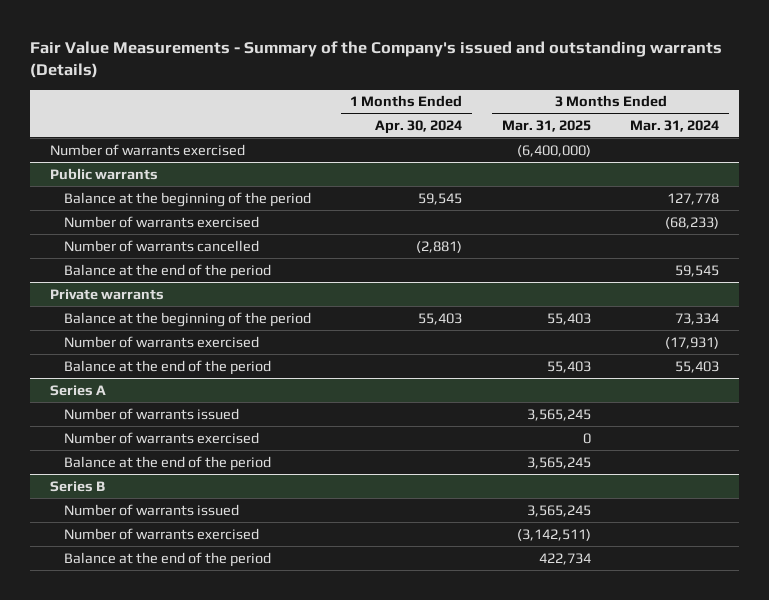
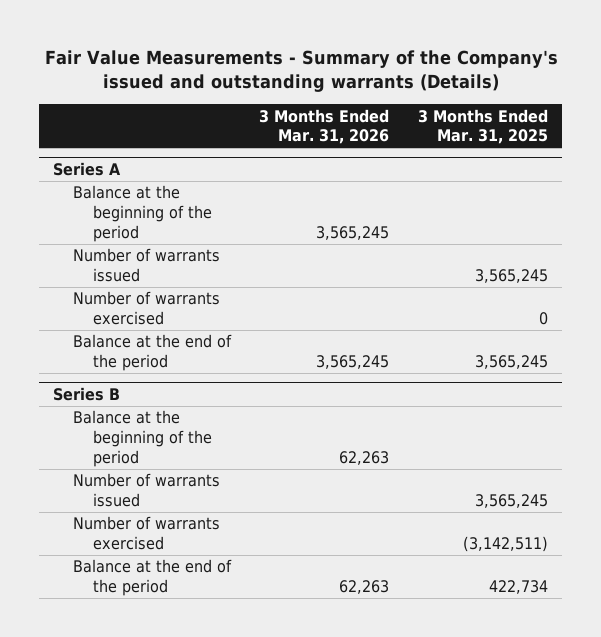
- | 1 Months Ended Apr. 30, 2024 | 3 Months Ended Mar. 31, 2025 | 3 Months Ended Mar. 31, 2024
+ | 3 Months Ended Mar. 31, 2026 | 3 Months Ended Mar. 31, 2025
- Number of warrants exercised | | (6,400,000) |
- Public warrants
- Balance at the beginning of the period | 59,545 | | 127,778
- Number of warrants exercised | | | (68,233)
- Number of warrants cancelled | (2,881) | |
- Balance at the end of the period | | | 59,545
- Private warrants
- Balance at the beginning of the period | 55,403 | 55,403 | 73,334
- Number of warrants exercised | | | (17,931)
- Balance at the end of the period | | 55,403 | 55,403
@ Series A
+ Balance at the beginning of the period | 3,565,245 |
@ Series B
+ Balance at the beginning of the period | 62,263 |

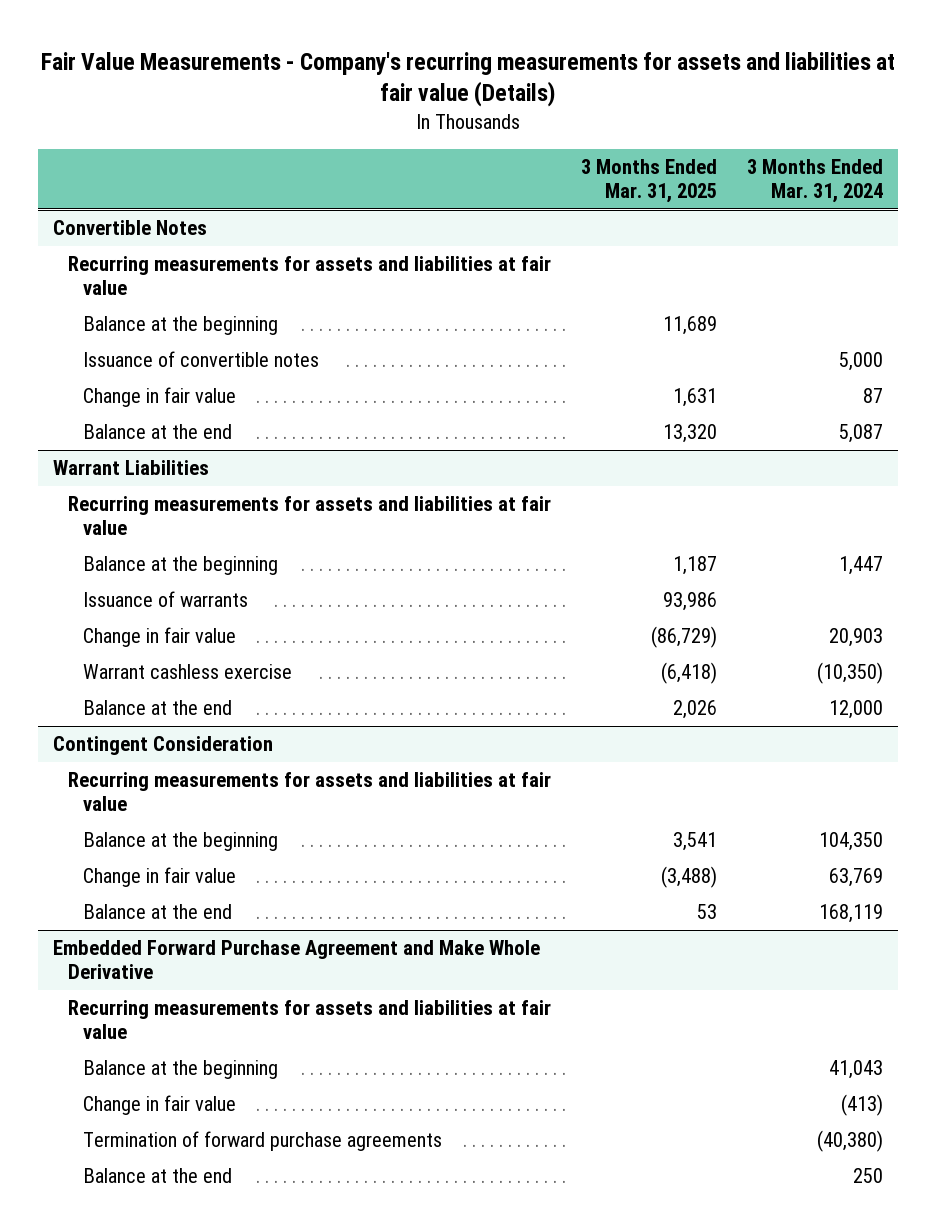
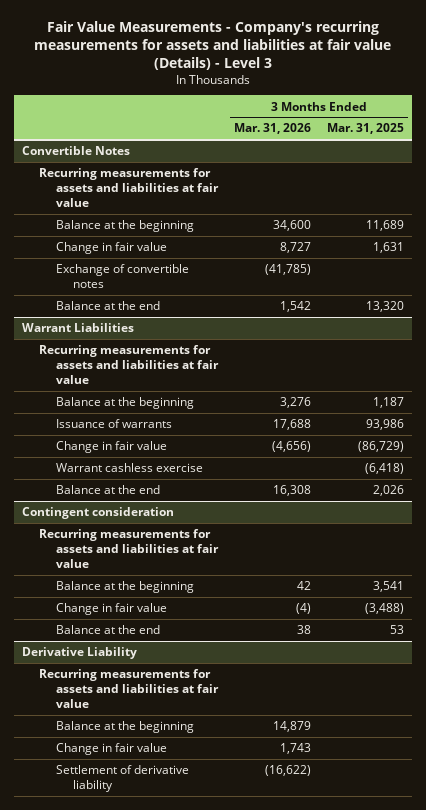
- Fair Value Measurements - Company's recurring measurements for assets and liabilities at fair value (Details)
+ Fair Value Measurements - Company's recurring measurements for assets and liabilities at fair value (Details) - Level 3
- | 3 Months Ended Mar. 31, 2025 | 3 Months Ended Mar. 31, 2024
+ | 3 Months Ended Mar. 31, 2026 | 3 Months Ended Mar. 31, 2025
@ Convertible Notes
- Issuance of convertible notes | | 5,000
+ Exchange of convertible notes | (41,785) |
- Contingent Consideration
+ Contingent consideration
- Embedded Forward Purchase Agreement and Make Whole Derivative
+ Derivative Liability
- Termination of forward purchase agreements | | (40,380)
- Balance at the end | | 250
+ Settlement of derivative liability | (16,622) |

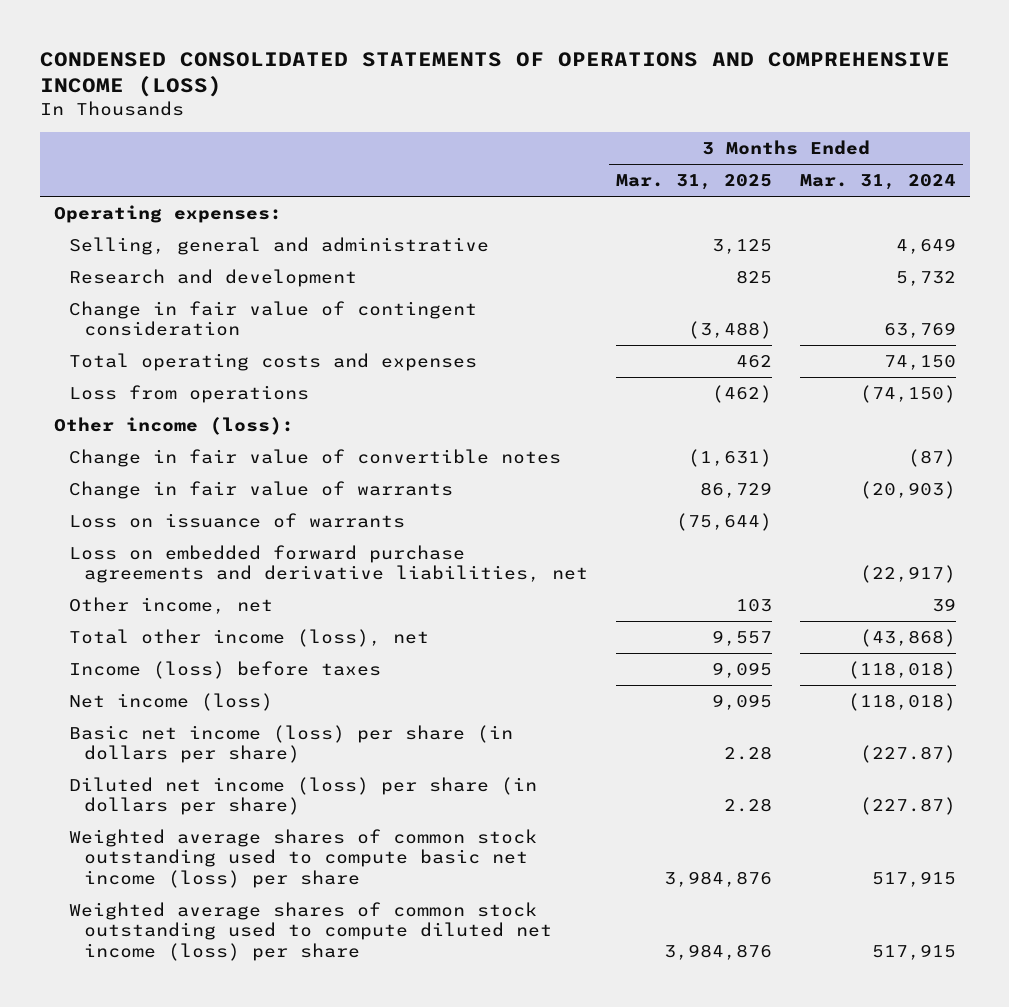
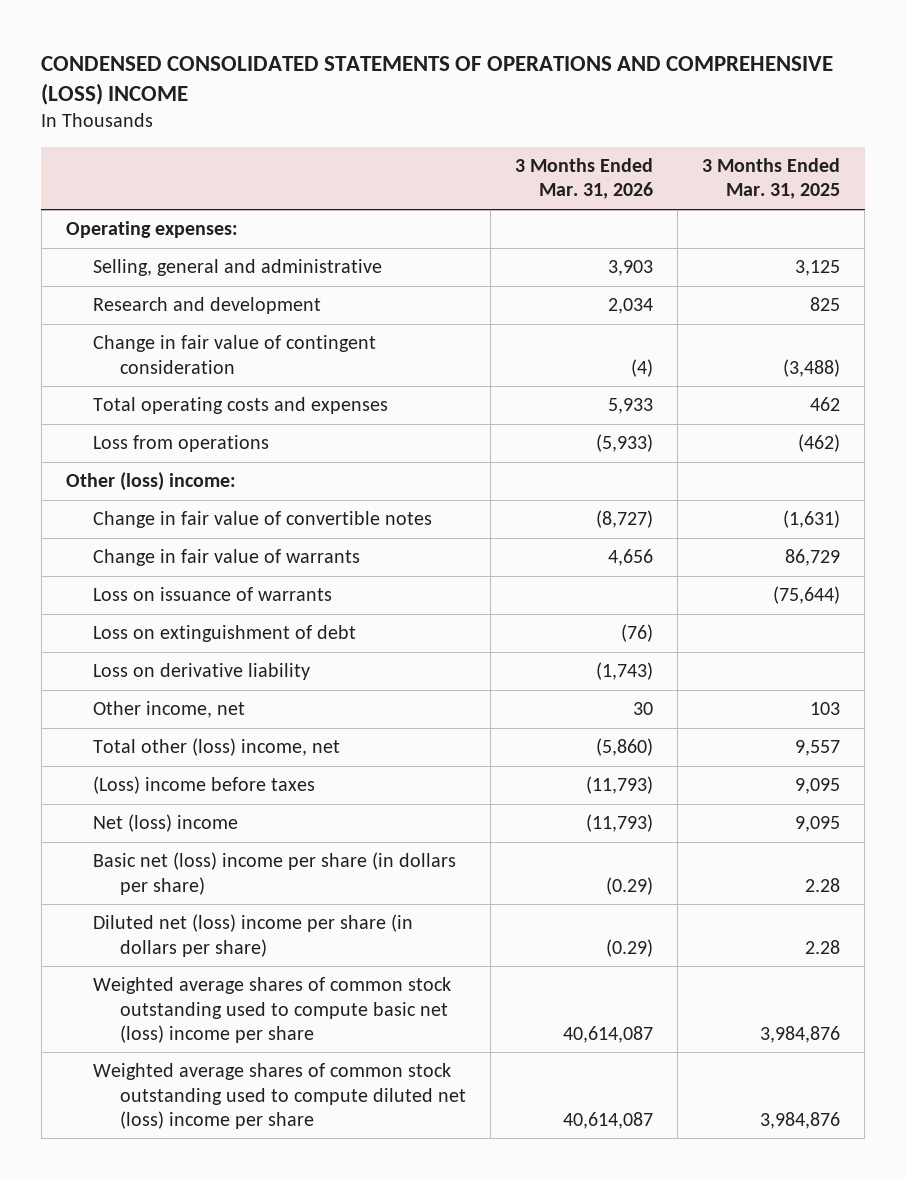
- CONDENSED CONSOLIDATED STATEMENTS OF OPERATIONS AND COMPREHENSIVE INCOME (LOSS)
+ CONDENSED CONSOLIDATED STATEMENTS OF OPERATIONS AND COMPREHENSIVE (LOSS) INCOME
- | 3 Months Ended Mar. 31, 2025 | 3 Months Ended Mar. 31, 2024
+ | 3 Months Ended Mar. 31, 2026 | 3 Months Ended Mar. 31, 2025
- Other income (loss):
+ Other (loss) income:
- Loss on embedded forward purchase agreements and derivative liabilities, net | | (22,917)
+ Loss on extinguishment of debt | (76) |
+ Loss on derivative liability | (1,743) |
- Total other income (loss), net | 9,557 | (43,868)
- Income (loss) before taxes | 9,095 | (118,018)
- Net income (loss) | 9,095 | (118,018)
- Basic net income (loss) per share (in dollars per share) | 2.28 | (227.87)
- Diluted net income (loss) per share (in dollars per share) | 2.28 | (227.87)
- Weighted average shares of common stock outstanding used to compute basic net income (loss) per share | 3,984,876 | 517,915
- Weighted average shares of common stock outstanding used to compute diluted net income (loss) per share | 3,984,876 | 517,915
+ Total other (loss) income, net | (5,860) | 9,557
+ (Loss) income before taxes | (11,793) | 9,095
+ Net (loss) income | (11,793) | 9,095
+ Basic net (loss) income per share (in dollars per share) | (0.29) | 2.28
+ Diluted net (loss) income per share (in dollars per share) | (0.29) | 2.28
+ Weighted average shares of common stock outstanding used to compute basic net (loss) income per share | 40,614,087 | 3,984,876
+ Weighted average shares of common stock outstanding used to compute diluted net (loss) income per share | 40,614,087 | 3,984,876

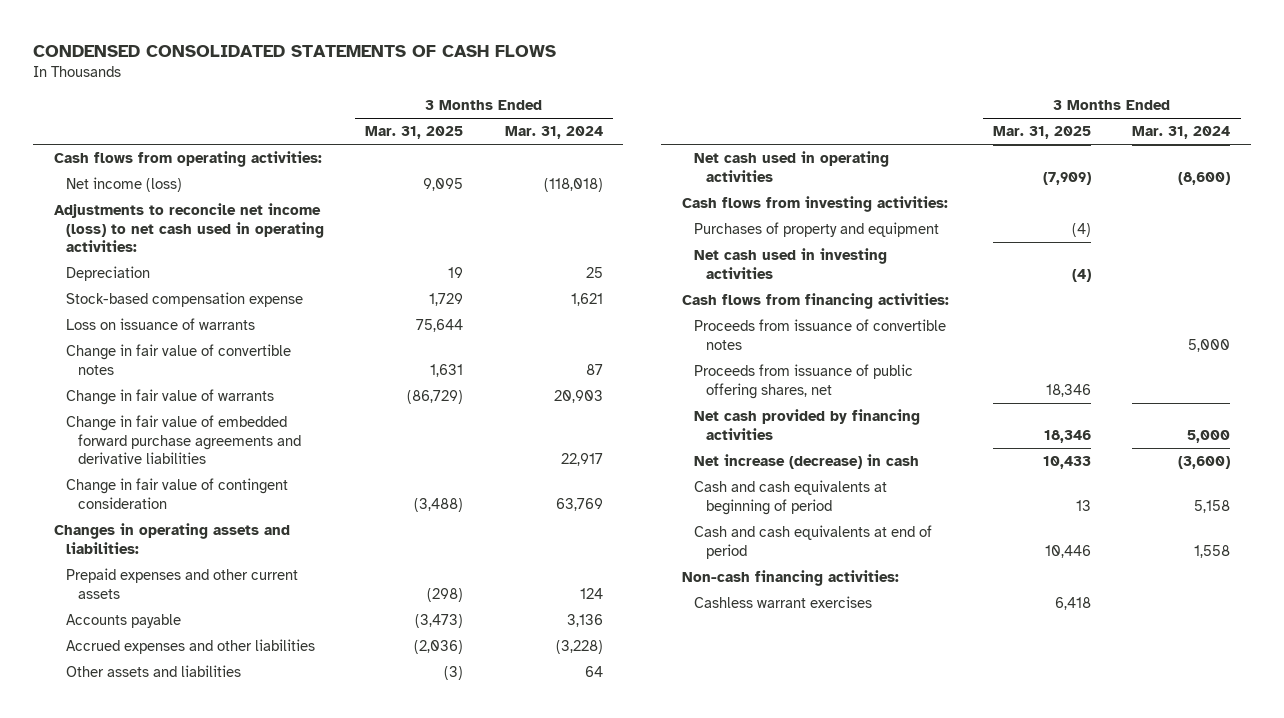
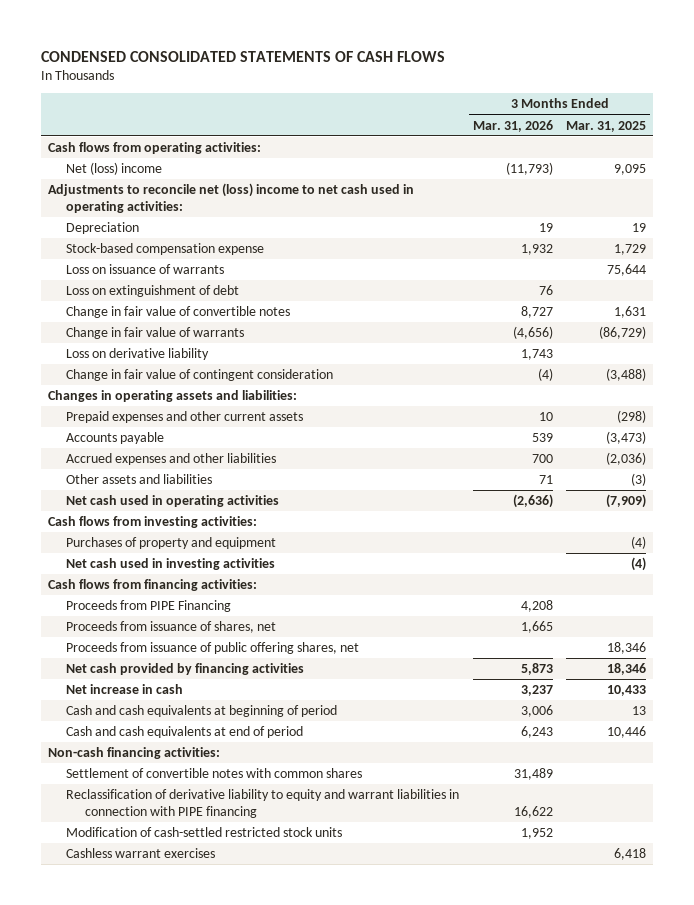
- | 3 Months Ended Mar. 31, 2025 | 3 Months Ended Mar. 31, 2024
+ | 3 Months Ended Mar. 31, 2026 | 3 Months Ended Mar. 31, 2025
- Net income (loss) | 9,095 | (118,018)
- Adjustments to reconcile net income (loss) to net cash used in operating activities:
+ Net (loss) income | (11,793) | 9,095
+ Adjustments to reconcile net (loss) income to net cash used in operating activities:
+ Loss on extinguishment of debt | 76 |
- Change in fair value of embedded forward purchase agreements and derivative liabilities | | 22,917
+ Loss on derivative liability | 1,743 |
- Proceeds from issuance of convertible notes | | 5,000
+ Proceeds from PIPE Financing | 4,208 |
+ Proceeds from issuance of shares, net | 1,665 |
- Net increase (decrease) in cash | 10,433 | (3,600)
+ Net increase in cash | 3,237 | 10,433
+ Settlement of convertible notes with common shares | 31,489 |
+ Reclassification of derivative liability to equity and warrant liabilities in connection with PIPE financing | 16,622 |
+ Modification of cash-settled restricted stock units | 1,952 |

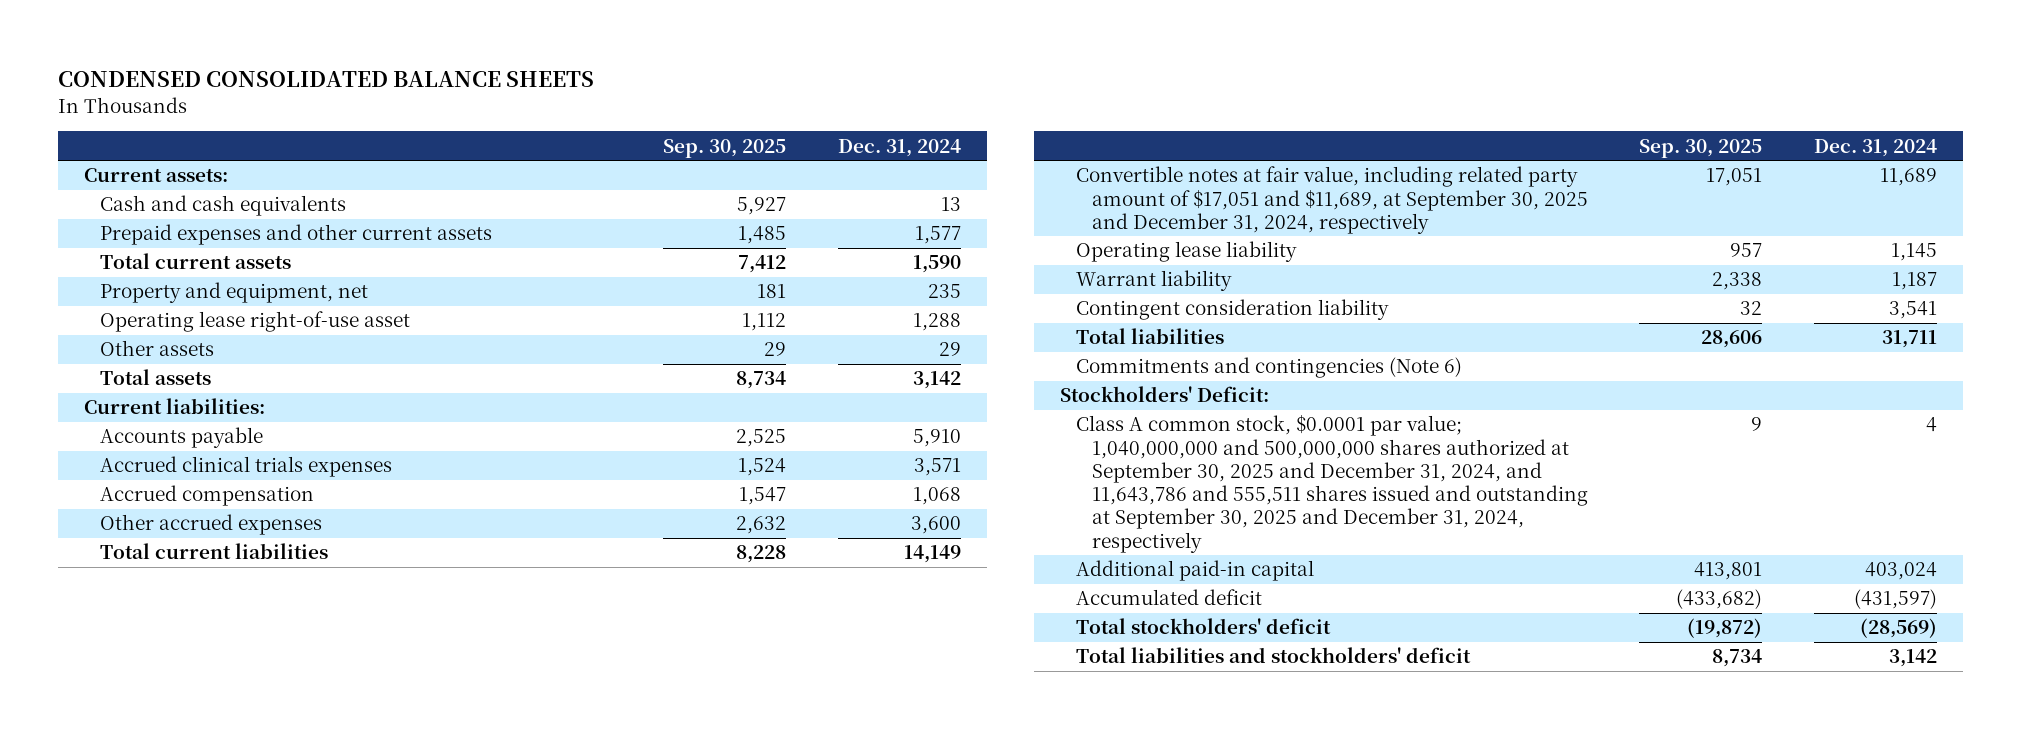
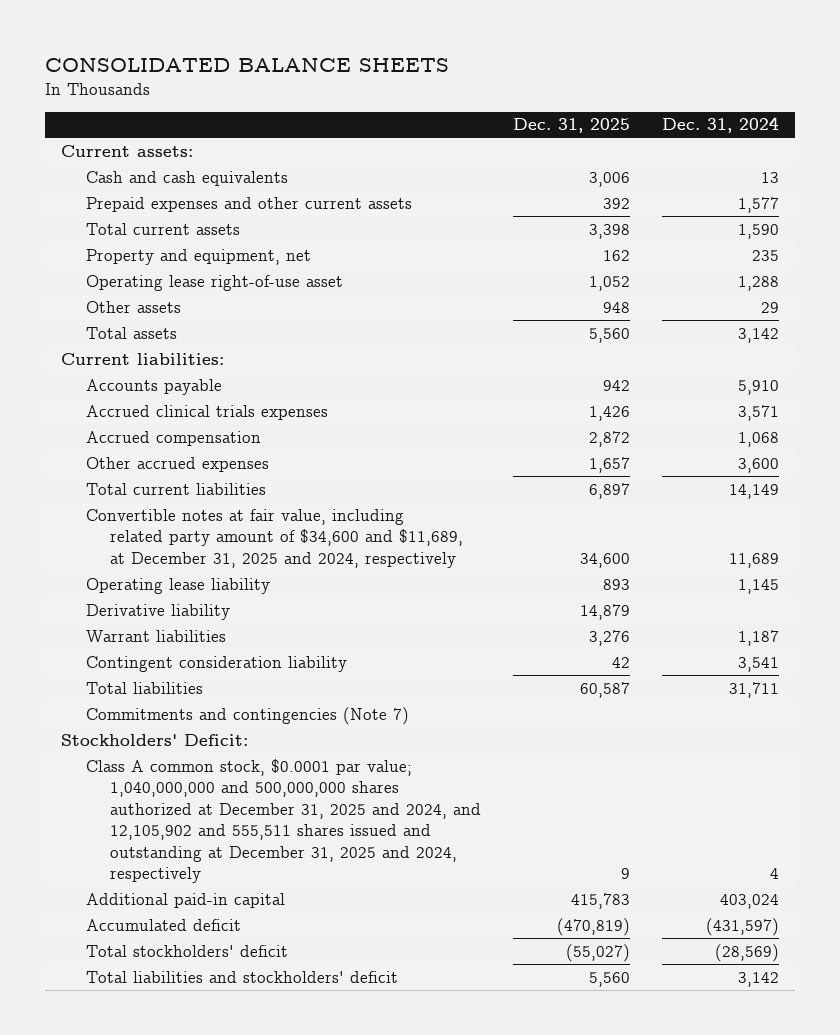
- CONDENSED CONSOLIDATED BALANCE SHEETS
+ CONSOLIDATED BALANCE SHEETS
- | Sep. 30, 2025 | Dec. 31, 2024
+ | Dec. 31, 2025 | Dec. 31, 2024
- Convertible notes at fair value, including related party amount of $17,051 and $11,689, at September 30, 2025 and December 31, 2024, respectively | 17,051 | 11,689
+ Convertible notes at fair value, including related party amount of $34,600 and $11,689, at December 31, 2025 and 2024, respectively | 34,600 | 11,689
- Warrant liability | 2,338 | 1,187
+ Derivative liability | 14,879 |
+ Warrant liabilities | 3,276 | 1,187
- Commitments and contingencies (Note 6)
+ Commitments and contingencies (Note 7)
- Class A common stock, $0.0001 par value; 1,040,000,000 and 500,000,000 shares authorized at September 30, 2025 and December 31, 2024, and 11,643,786 and 555,511 shares issued and outstanding at September 30, 2025 and December 31, 2024, respectively | 9 | 4
+ Class A common stock, $0.0001 par value; 1,040,000,000 and 500,000,000 shares authorized at December 31, 2025 and 2024, and 12,105,902 and 555,511 shares issued and outstanding at December 31, 2025 and 2024, respectively | 9 | 4

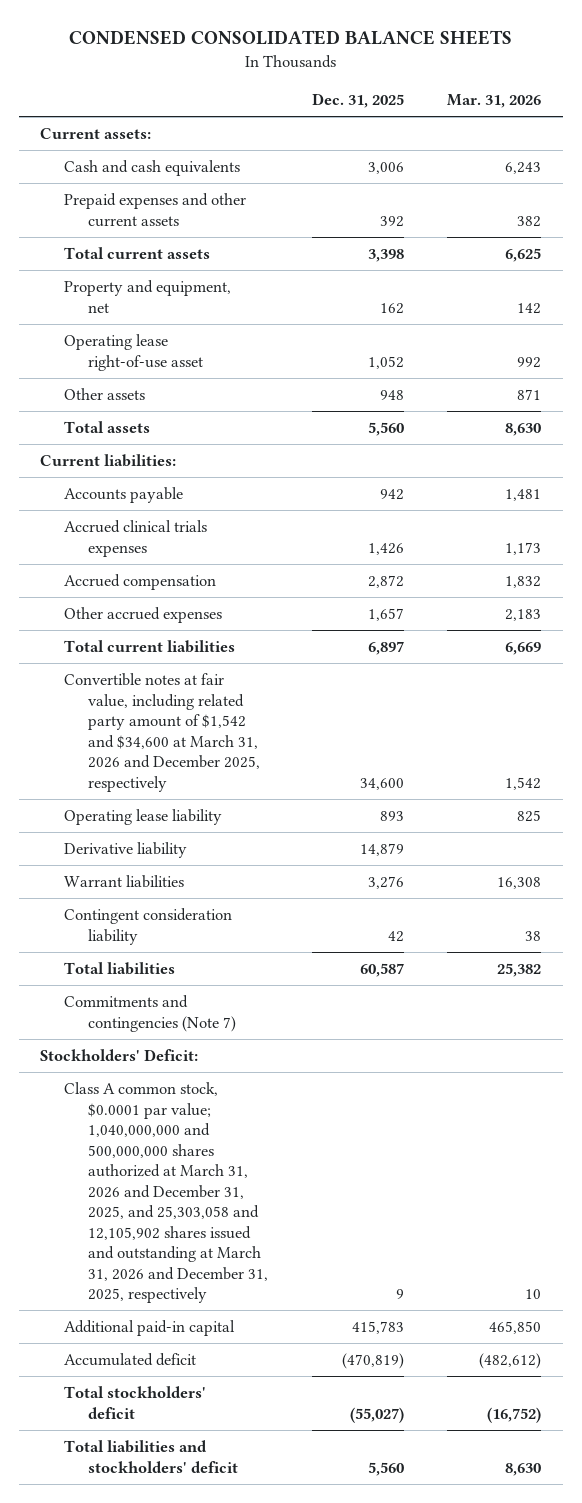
- CONSOLIDATED BALANCE SHEETS
+ CONDENSED CONSOLIDATED BALANCE SHEETS
- | Dec. 31, 2025 | Dec. 31, 2024
+ | Dec. 31, 2025 | Mar. 31, 2026
- Convertible notes at fair value, including related party amount of $34,600 and $11,689, at December 31, 2025 and 2024, respectively | 34,600 | 11,689
+ Convertible notes at fair value, including related party amount of $1,542 and $34,600 at March 31, 2026 and December 2025, respectively | 34,600 | 1,542
- Class A common stock, $0.0001 par value; 1,040,000,000 and 500,000,000 shares authorized at December 31, 2025 and 2024, and 12,105,902 and 555,511 shares issued and outstanding at December 31, 2025 and 2024, respectively | 9 | 4
+ Class A common stock, $0.0001 par value; 1,040,000,000 and 500,000,000 shares authorized at March 31, 2026 and December 31, 2025, and 25,303,058 and 12,105,902 shares issued and outstanding at March 31, 2026 and December 31, 2025, respectively | 9 | 10

